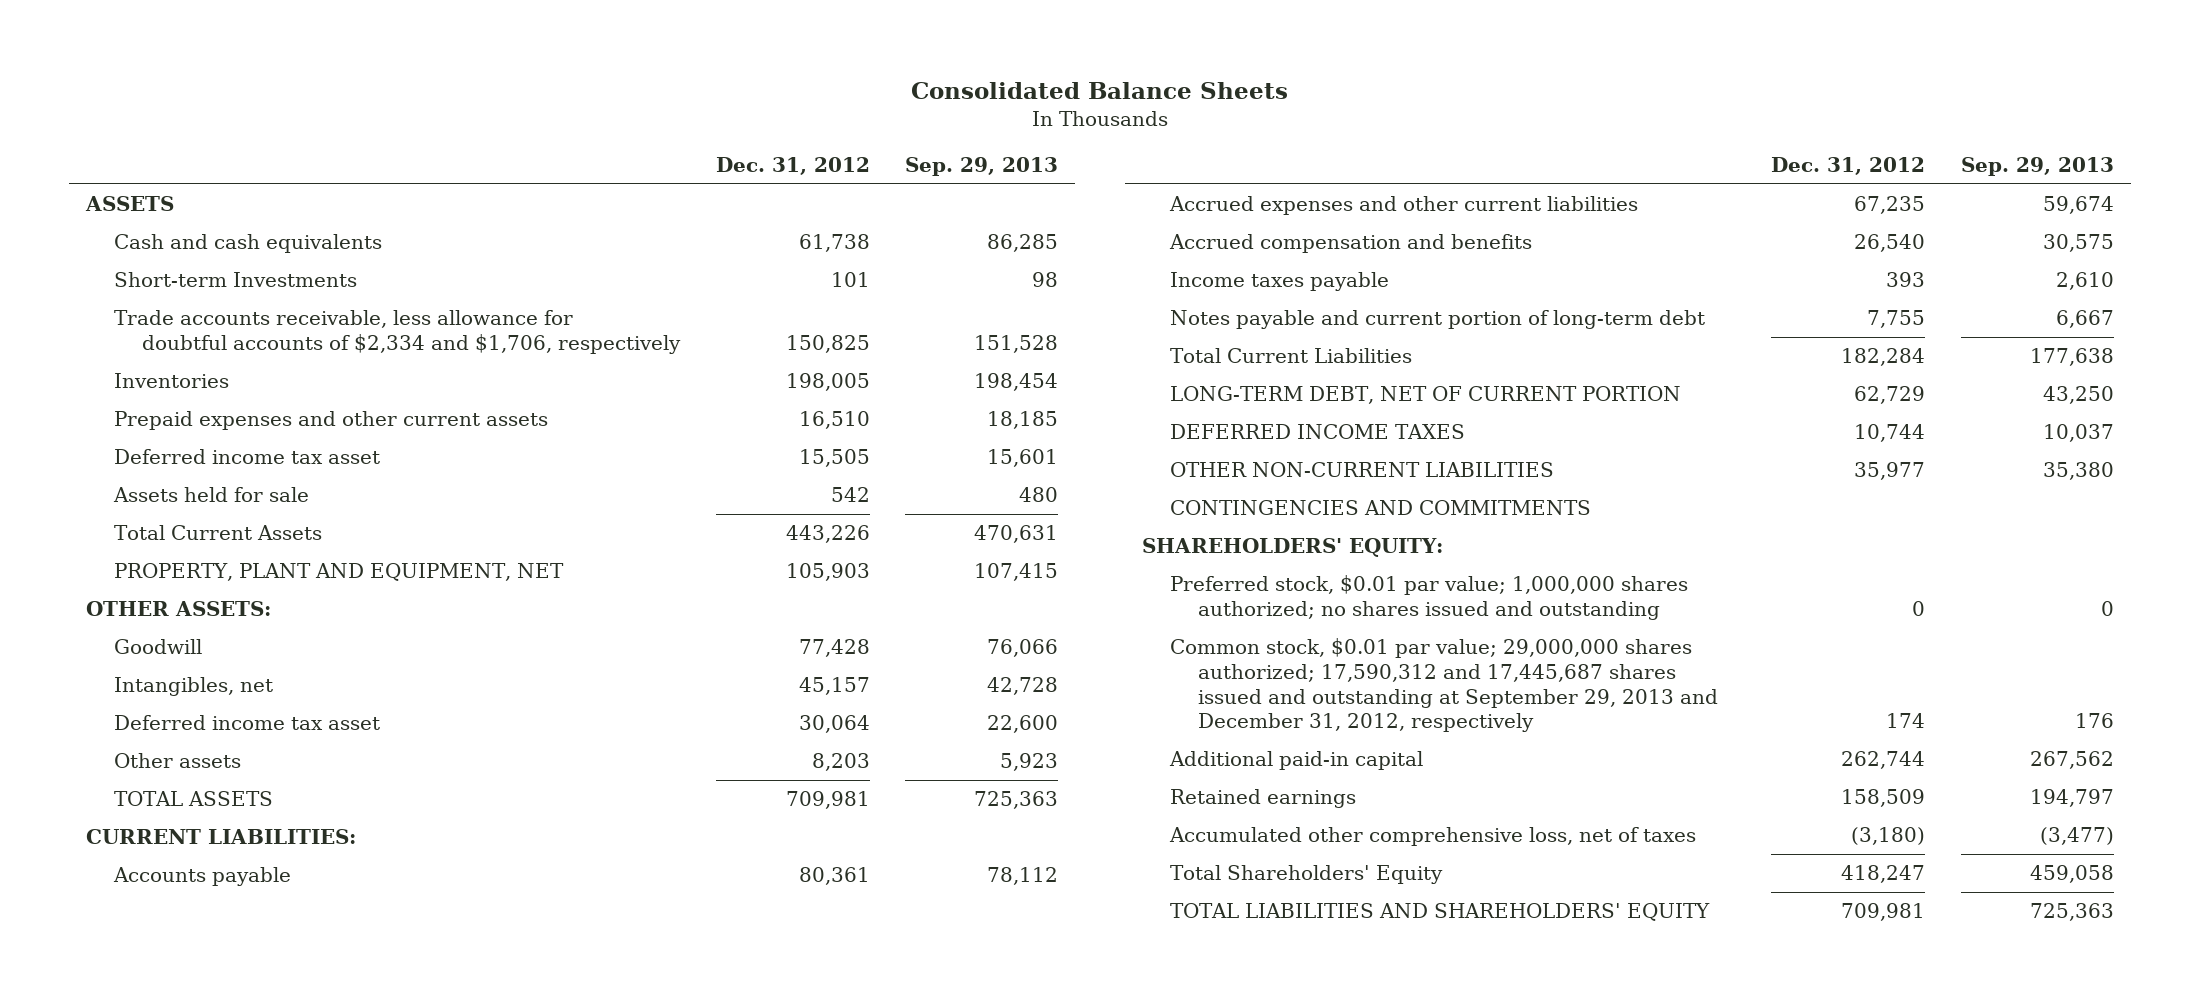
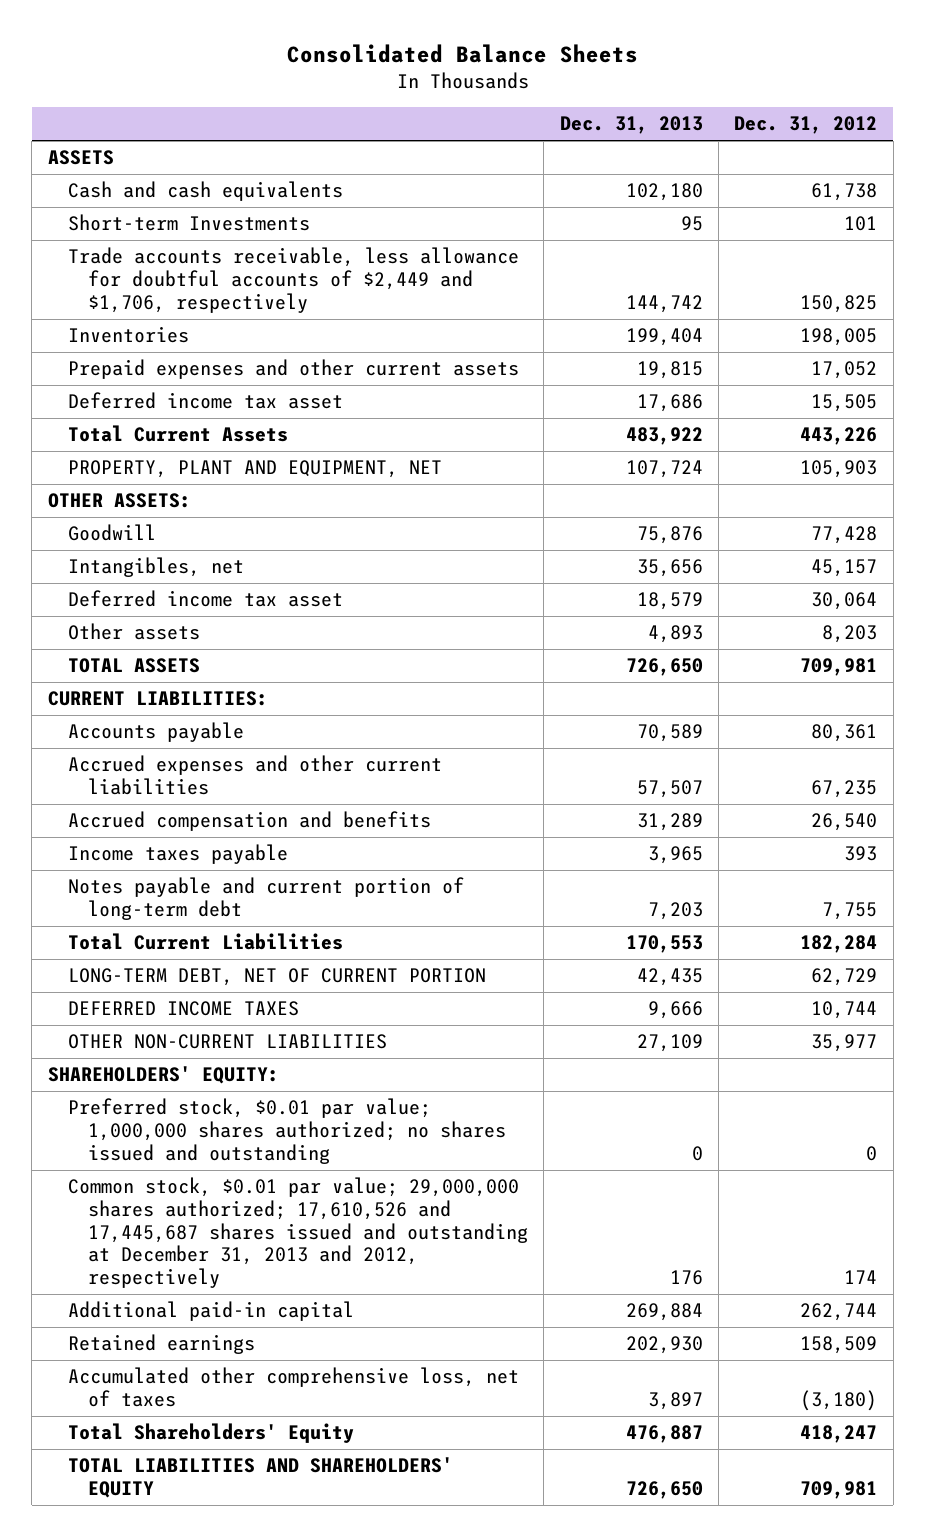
- | Dec. 31, 2012 | Sep. 29, 2013
+ | Dec. 31, 2013 | Dec. 31, 2012
- Trade accounts receivable, less allowance for doubtful accounts of $2,334 and $1,706, respectively | 150,825 | 151,528
+ Trade accounts receivable, less allowance for doubtful accounts of $2,449 and $1,706, respectively | 144,742 | 150,825
- Prepaid expenses and other current assets | 16,510 | 18,185
+ Prepaid expenses and other current assets | 19,815 | 17,052
- Assets held for sale | 542 | 480
- CONTINGENCIES AND COMMITMENTS
- Common stock, $0.01 par value; 29,000,000 shares authorized; 17,590,312 and 17,445,687 shares issued and outstanding at September 29, 2013 and December 31, 2012, respectively | 174 | 176
+ Common stock, $0.01 par value; 29,000,000 shares authorized; 17,610,526 and 17,445,687 shares issued and outstanding at December 31, 2013 and 2012, respectively | 176 | 174

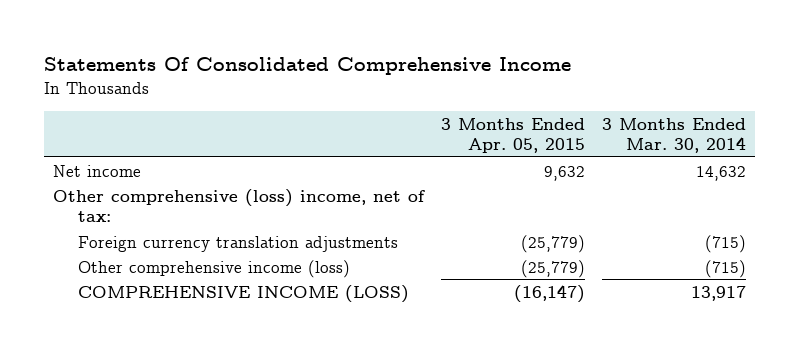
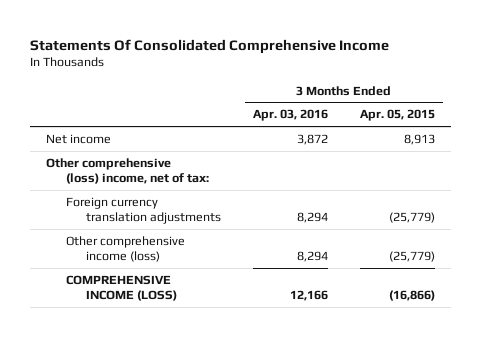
- | 3 Months Ended Apr. 05, 2015 | 3 Months Ended Mar. 30, 2014
+ | 3 Months Ended Apr. 03, 2016 | 3 Months Ended Apr. 05, 2015
- Net income | 9,632 | 14,632
+ Net income | 3,872 | 8,913
- COMPREHENSIVE INCOME (LOSS) | (16,147) | 13,917
+ COMPREHENSIVE INCOME (LOSS) | 12,166 | (16,866)

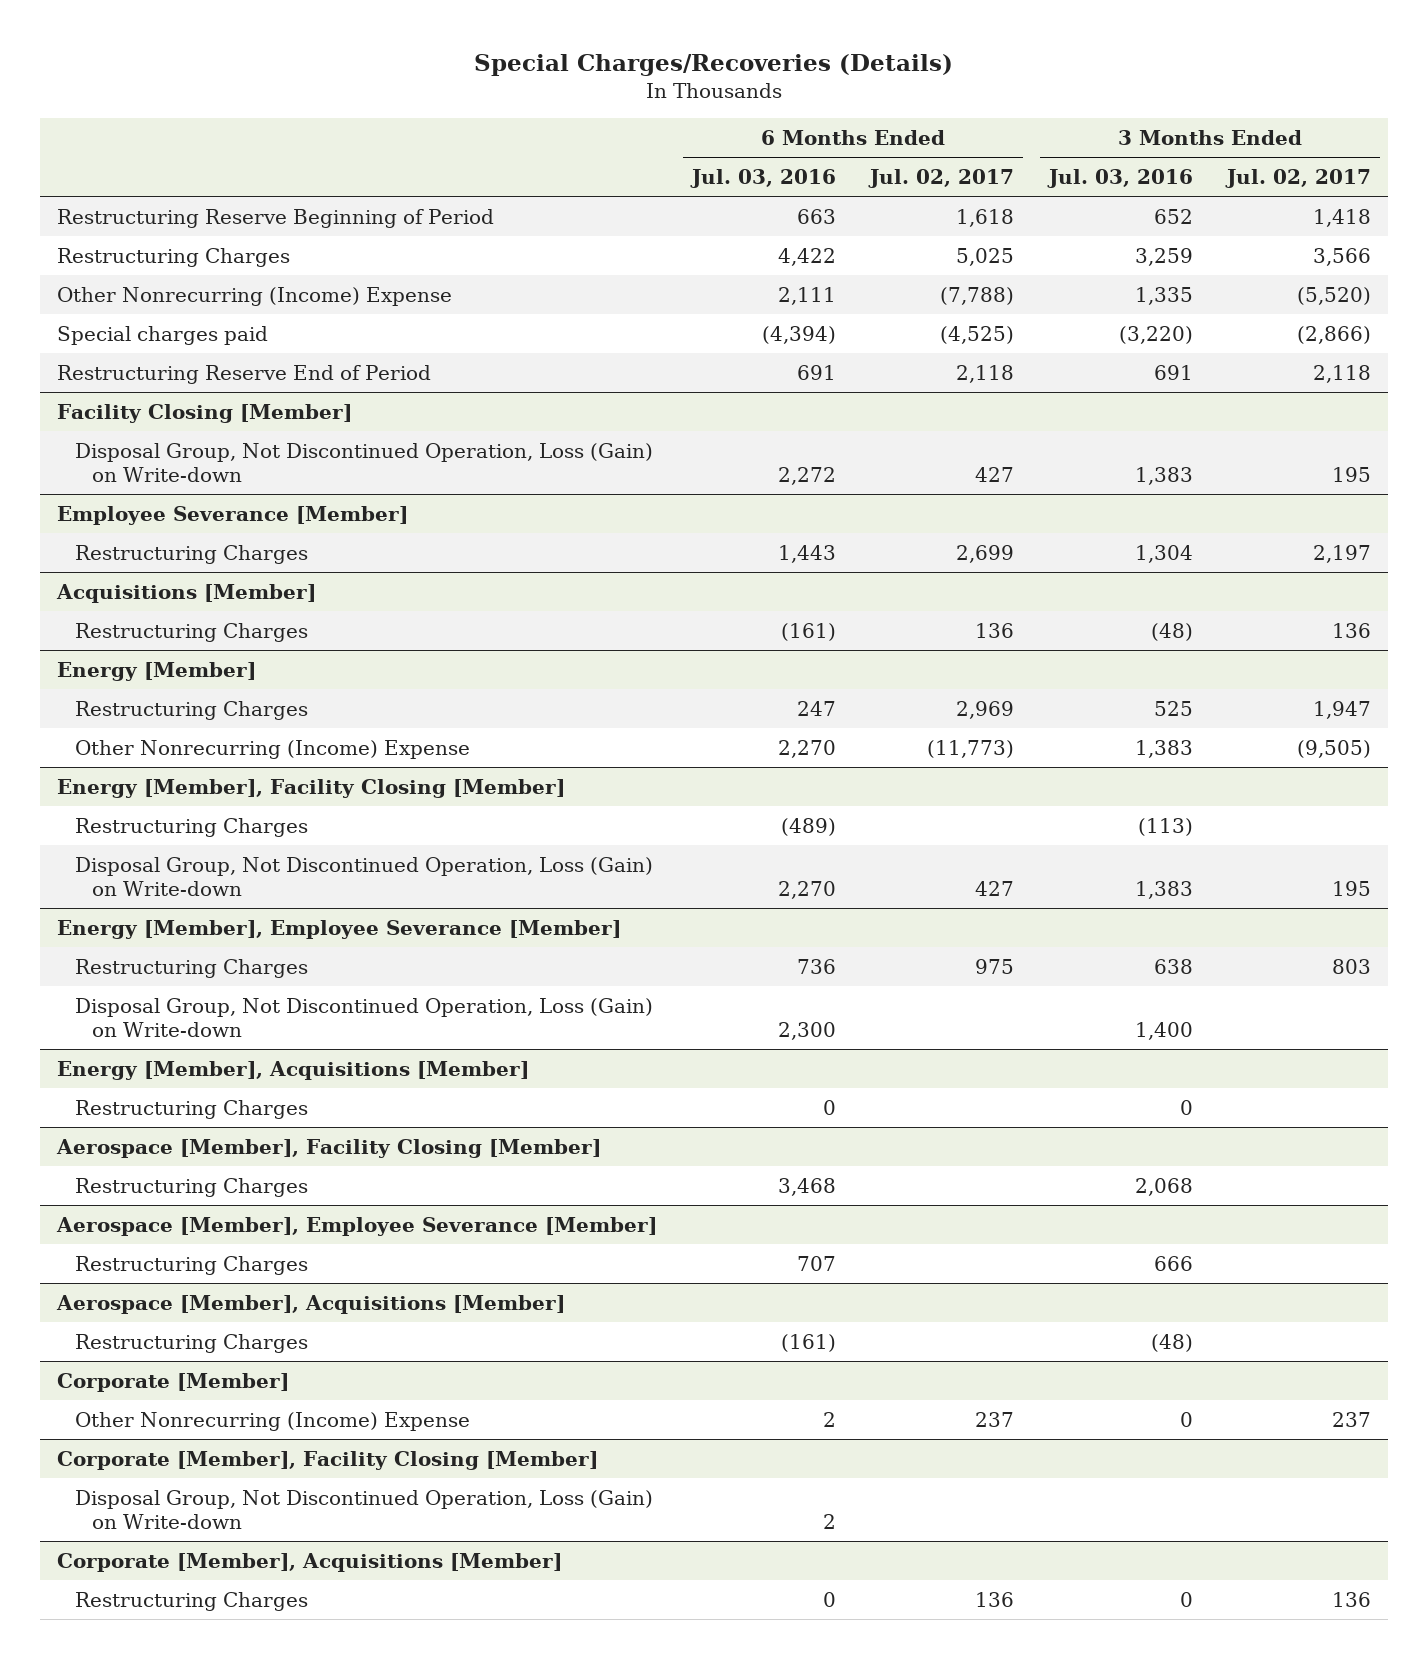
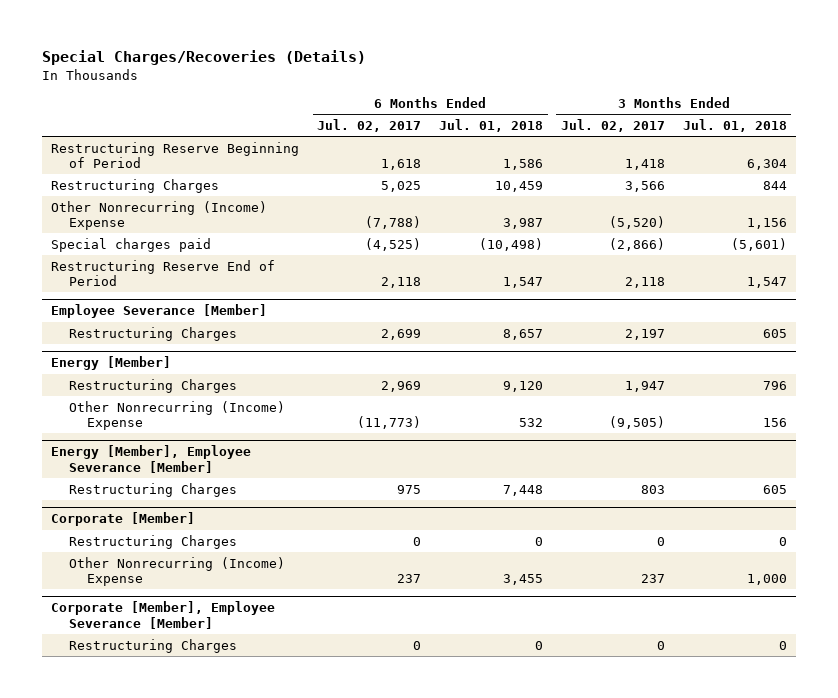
- | 6 Months Ended Jul. 03, 2016 | 6 Months Ended Jul. 02, 2017 | 3 Months Ended Jul. 03, 2016 | 3 Months Ended Jul. 02, 2017
+ | 6 Months Ended Jul. 02, 2017 | 6 Months Ended Jul. 01, 2018 | 3 Months Ended Jul. 02, 2017 | 3 Months Ended Jul. 01, 2018
- Facility Closing [Member]
- Disposal Group, Not Discontinued Operation, Loss (Gain) on Write-down | 2,272 | 427 | 1,383 | 195
- Acquisitions [Member]
- Restructuring Charges | (161) | 136 | (48) | 136
- Energy [Member], Facility Closing [Member]
- Restructuring Charges | (489) | | (113) |
- Disposal Group, Not Discontinued Operation, Loss (Gain) on Write-down | 2,270 | 427 | 1,383 | 195
@ Energy [Member], Employee Severance [Member]
- Disposal Group, Not Discontinued Operation, Loss (Gain) on Write-down | 2,300 | | 1,400 |
- Energy [Member], Acquisitions [Member]
- Restructuring Charges | 0 | | 0 |
- Aerospace [Member], Facility Closing [Member]
- Restructuring Charges | 3,468 | | 2,068 |
- Aerospace [Member], Employee Severance [Member]
- Restructuring Charges | 707 | | 666 |
- Aerospace [Member], Acquisitions [Member]
- Restructuring Charges | (161) | | (48) |
@ Corporate [Member]
+ Restructuring Charges | 0 | 0 | 0 | 0
- Corporate [Member], Facility Closing [Member]
- Disposal Group, Not Discontinued Operation, Loss (Gain) on Write-down | 2 | | |
- Corporate [Member], Acquisitions [Member]
- Restructuring Charges | 0 | 136 | 0 | 136
+ Corporate [Member], Employee Severance [Member]
+ Restructuring Charges | 0 | 0 | 0 | 0

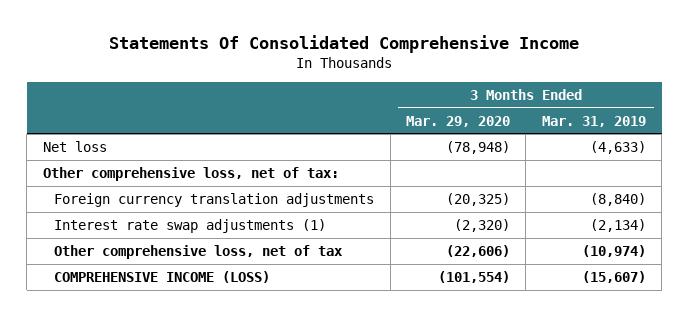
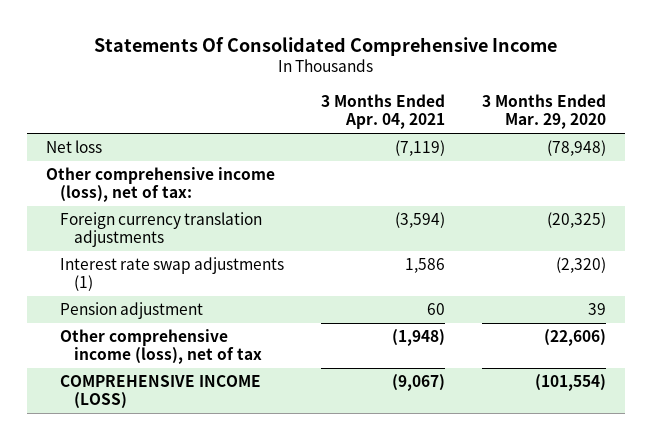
- | 3 Months Ended Mar. 29, 2020 | 3 Months Ended Mar. 31, 2019
+ | 3 Months Ended Apr. 04, 2021 | 3 Months Ended Mar. 29, 2020
- Other comprehensive loss, net of tax:
+ Other comprehensive income (loss), net of tax:
- Other comprehensive loss, net of tax | (22,606) | (10,974)
+ Pension adjustment | 60 | 39
+ Other comprehensive income (loss), net of tax | (1,948) | (22,606)

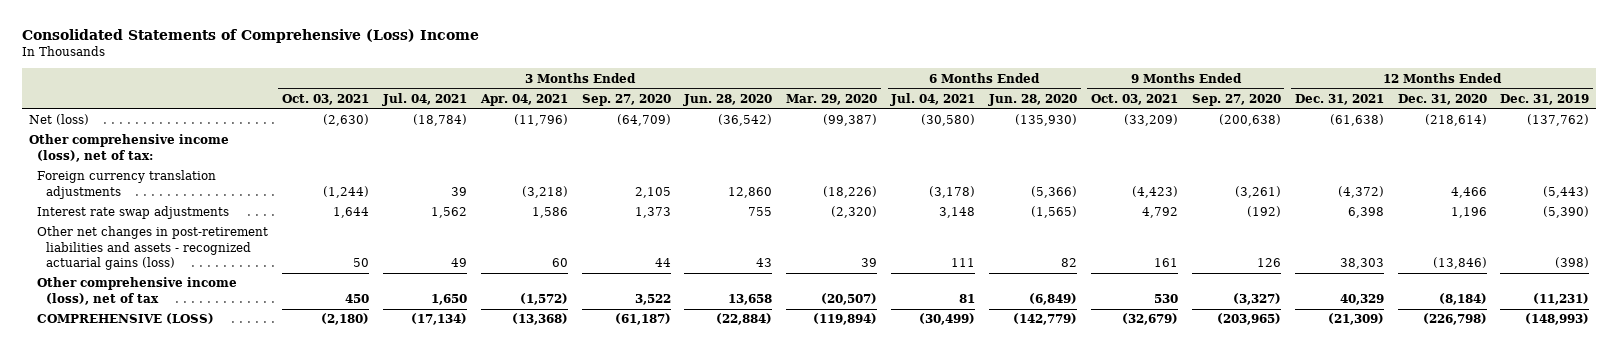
- Statements Of Consolidated Comprehensive Income
+ Consolidated Statements of Comprehensive (Loss) Income
- | 3 Months Ended Apr. 04, 2021 | 3 Months Ended Mar. 29, 2020
+ | 3 Months Ended Oct. 03, 2021 | 3 Months Ended Jul. 04, 2021 | 3 Months Ended Apr. 04, 2021 | 3 Months Ended Sep. 27, 2020 | 3 Months Ended Jun. 28, 2020 | 3 Months Ended Mar. 29, 2020 | 6 Months Ended Jul. 04, 2021 | 6 Months Ended Jun. 28, 2020 | 9 Months Ended Oct. 03, 2021 | 9 Months Ended Sep. 27, 2020 | 12 Months Ended Dec. 31, 2021 | 12 Months Ended Dec. 31, 2020 | 12 Months Ended Dec. 31, 2019
- Net loss | (7,119) | (78,948)
+ Net (loss) | (2,630) | (18,784) | (11,796) | (64,709) | (36,542) | (99,387) | (30,580) | (135,930) | (33,209) | (200,638) | (61,638) | (218,614) | (137,762)
- Foreign currency translation adjustments | (3,594) | (20,325)
- Interest rate swap adjustments (1) | 1,586 | (2,320)
- Pension adjustment | 60 | 39
- Other comprehensive income (loss), net of tax | (1,948) | (22,606)
- COMPREHENSIVE INCOME (LOSS) | (9,067) | (101,554)
+ Foreign currency translation adjustments | (1,244) | 39 | (3,218) | 2,105 | 12,860 | (18,226) | (3,178) | (5,366) | (4,423) | (3,261) | (4,372) | 4,466 | (5,443)
+ Interest rate swap adjustments | 1,644 | 1,562 | 1,586 | 1,373 | 755 | (2,320) | 3,148 | (1,565) | 4,792 | (192) | 6,398 | 1,196 | (5,390)
+ Other net changes in post-retirement liabilities and assets - recognized actuarial gains (loss) | 50 | 49 | 60 | 44 | 43 | 39 | 111 | 82 | 161 | 126 | 38,303 | (13,846) | (398)
+ Other comprehensive income (loss), net of tax | 450 | 1,650 | (1,572) | 3,522 | 13,658 | (20,507) | 81 | (6,849) | 530 | (3,327) | 40,329 | (8,184) | (11,231)
+ COMPREHENSIVE (LOSS) | (2,180) | (17,134) | (13,368) | (61,187) | (22,884) | (119,894) | (30,499) | (142,779) | (32,679) | (203,965) | (21,309) | (226,798) | (148,993)

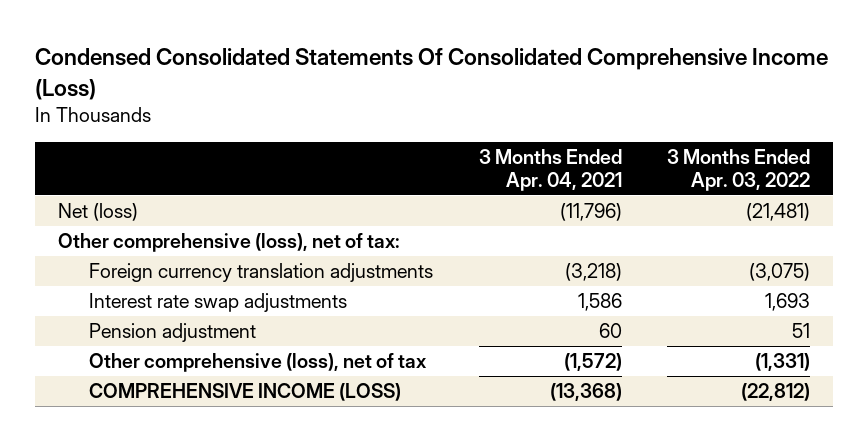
- Consolidated Statements of Comprehensive (Loss) Income
+ Condensed Consolidated Statements Of Consolidated Comprehensive Income (Loss)
- | 3 Months Ended Oct. 03, 2021 | 3 Months Ended Jul. 04, 2021 | 3 Months Ended Apr. 04, 2021 | 3 Months Ended Sep. 27, 2020 | 3 Months Ended Jun. 28, 2020 | 3 Months Ended Mar. 29, 2020 | 6 Months Ended Jul. 04, 2021 | 6 Months Ended Jun. 28, 2020 | 9 Months Ended Oct. 03, 2021 | 9 Months Ended Sep. 27, 2020 | 12 Months Ended Dec. 31, 2021 | 12 Months Ended Dec. 31, 2020 | 12 Months Ended Dec. 31, 2019
+ | 3 Months Ended Apr. 04, 2021 | 3 Months Ended Apr. 03, 2022
- Other comprehensive income (loss), net of tax:
+ Other comprehensive (loss), net of tax:
- Other net changes in post-retirement liabilities and assets - recognized actuarial gains (loss) | 50 | 49 | 60 | 44 | 43 | 39 | 111 | 82 | 161 | 126 | 38,303 | (13,846) | (398)
- Other comprehensive income (loss), net of tax | 450 | 1,650 | (1,572) | 3,522 | 13,658 | (20,507) | 81 | (6,849) | 530 | (3,327) | 40,329 | (8,184) | (11,231)
- COMPREHENSIVE (LOSS) | (2,180) | (17,134) | (13,368) | (61,187) | (22,884) | (119,894) | (30,499) | (142,779) | (32,679) | (203,965) | (21,309) | (226,798) | (148,993)
+ Pension adjustment | 60 | 51
+ Other comprehensive (loss), net of tax | (1,572) | (1,331)
+ COMPREHENSIVE INCOME (LOSS) | (13,368) | (22,812)

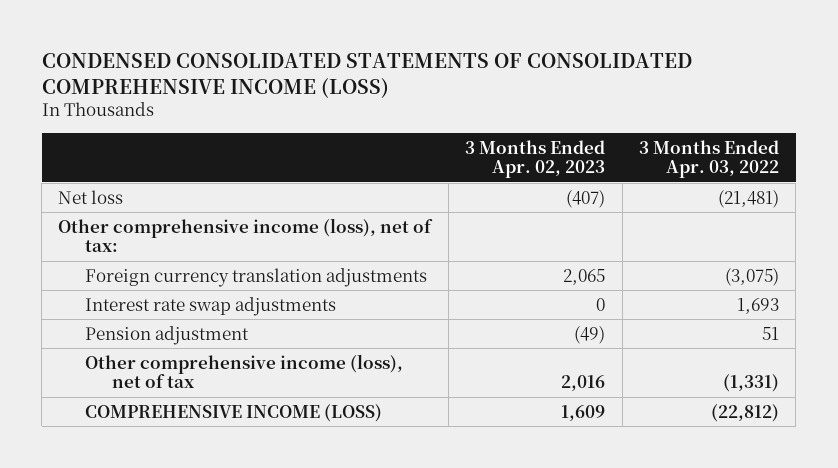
- Condensed Consolidated Statements Of Consolidated Comprehensive Income (Loss)
+ CONDENSED CONSOLIDATED STATEMENTS OF CONSOLIDATED COMPREHENSIVE INCOME (LOSS)
- | 3 Months Ended Apr. 04, 2021 | 3 Months Ended Apr. 03, 2022
+ | 3 Months Ended Apr. 02, 2023 | 3 Months Ended Apr. 03, 2022
- Net (loss) | (11,796) | (21,481)
- Other comprehensive (loss), net of tax:
+ Net loss | (407) | (21,481)
+ Other comprehensive income (loss), net of tax:
- Other comprehensive (loss), net of tax | (1,572) | (1,331)
+ Other comprehensive income (loss), net of tax | 2,016 | (1,331)

